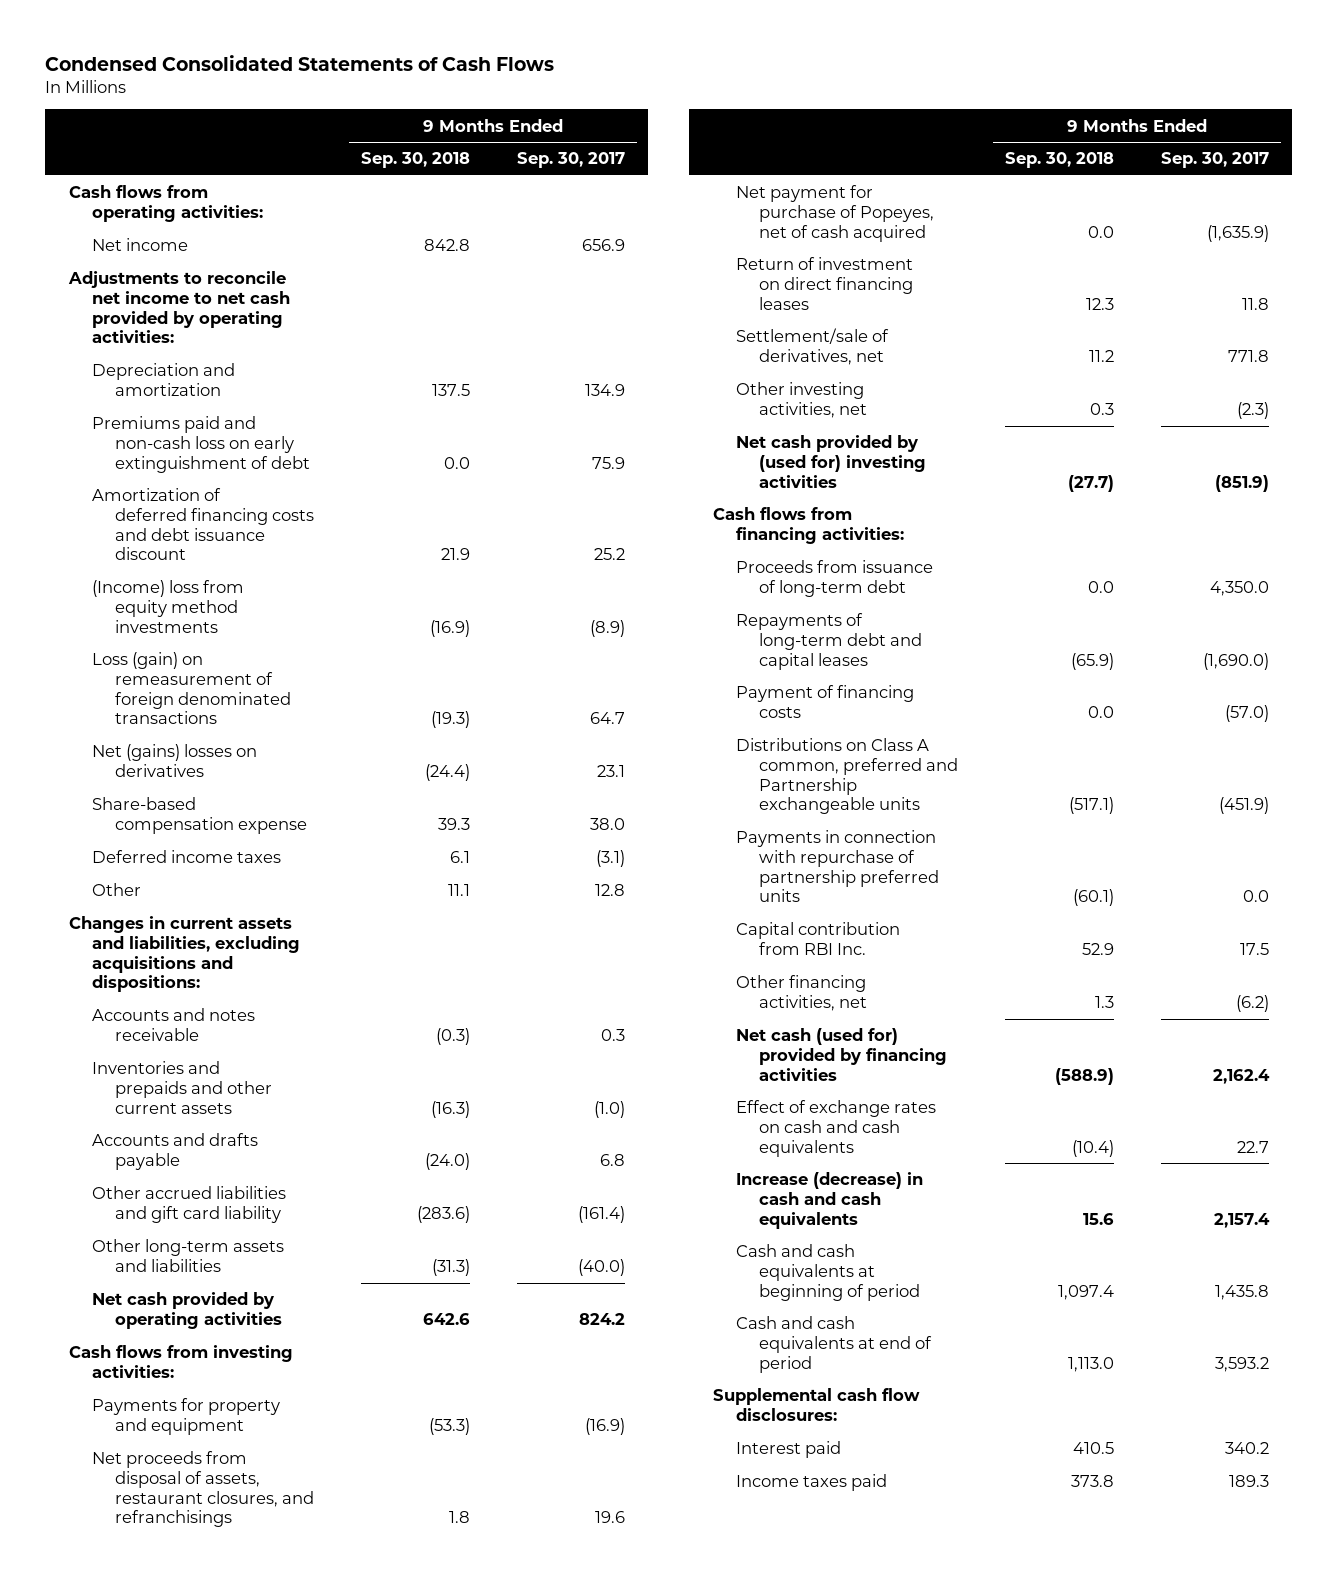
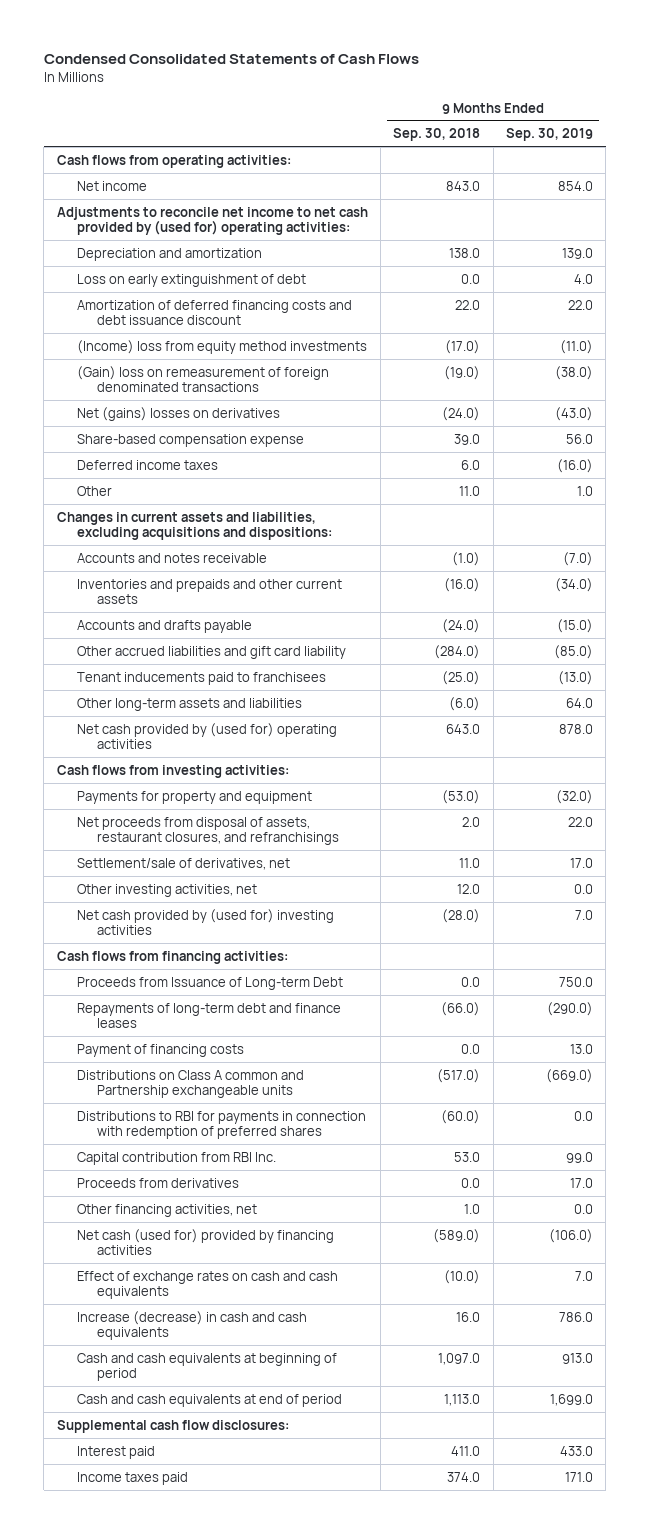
- | 9 Months Ended Sep. 30, 2018 | 9 Months Ended Sep. 30, 2017
+ | 9 Months Ended Sep. 30, 2018 | 9 Months Ended Sep. 30, 2019
- Net income | 842.8 | 656.9
- Adjustments to reconcile net income to net cash provided by operating activities:
- Depreciation and amortization | 137.5 | 134.9
- Premiums paid and non-cash loss on early extinguishment of debt | 0.0 | 75.9
- Amortization of deferred financing costs and debt issuance discount | 21.9 | 25.2
- (Income) loss from equity method investments | (16.9) | (8.9)
- Loss (gain) on remeasurement of foreign denominated transactions | (19.3) | 64.7
- Net (gains) losses on derivatives | (24.4) | 23.1
- Share-based compensation expense | 39.3 | 38.0
- Deferred income taxes | 6.1 | (3.1)
- Other | 11.1 | 12.8
+ Net income | 843.0 | 854.0
+ Adjustments to reconcile net income to net cash provided by (used for) operating activities:
+ Depreciation and amortization | 138.0 | 139.0
+ Loss on early extinguishment of debt | 0.0 | 4.0
+ Amortization of deferred financing costs and debt issuance discount | 22.0 | 22.0
+ (Income) loss from equity method investments | (17.0) | (11.0)
+ (Gain) loss on remeasurement of foreign denominated transactions | (19.0) | (38.0)
+ Net (gains) losses on derivatives | (24.0) | (43.0)
+ Share-based compensation expense | 39.0 | 56.0
+ Deferred income taxes | 6.0 | (16.0)
+ Other | 11.0 | 1.0
- Accounts and notes receivable | (0.3) | 0.3
- Inventories and prepaids and other current assets | (16.3) | (1.0)
+ Accounts and notes receivable | (1.0) | (7.0)
+ Inventories and prepaids and other current assets | (16.0) | (34.0)
- Other accrued liabilities and gift card liability | (283.6) | (161.4)
- Other long-term assets and liabilities | (31.3) | (40.0)
- Net cash provided by operating activities | 642.6 | 824.2
+ Other accrued liabilities and gift card liability | (284.0) | (85.0)
+ Tenant inducements paid to franchisees | (25.0) | (13.0)
+ Other long-term assets and liabilities | (6.0) | 64.0
+ Net cash provided by (used for) operating activities | 643.0 | 878.0
- Payments for property and equipment | (53.3) | (16.9)
- Net proceeds from disposal of assets, restaurant closures, and refranchisings | 1.8 | 19.6
- Net payment for purchase of Popeyes, net of cash acquired | 0.0 | (1,635.9)
- Return of investment on direct financing leases | 12.3 | 11.8
- Settlement/sale of derivatives, net | 11.2 | 771.8
- Other investing activities, net | 0.3 | (2.3)
- Net cash provided by (used for) investing activities | (27.7) | (851.9)
+ Payments for property and equipment | (53.0) | (32.0)
+ Net proceeds from disposal of assets, restaurant closures, and refranchisings | 2.0 | 22.0
+ Settlement/sale of derivatives, net | 11.0 | 17.0
+ Other investing activities, net | 12.0 | 0.0
+ Net cash provided by (used for) investing activities | (28.0) | 7.0
- Proceeds from issuance of long-term debt | 0.0 | 4,350.0
- Repayments of long-term debt and capital leases | (65.9) | (1,690.0)
+ Proceeds from Issuance of Long-term Debt | 0.0 | 750.0
+ Repayments of long-term debt and finance leases | (66.0) | (290.0)
- Distributions on Class A common, preferred and Partnership exchangeable units | (517.1) | (451.9)
- Payments in connection with repurchase of partnership preferred units | (60.1) | 0.0
- Capital contribution from RBI Inc. | 52.9 | 17.5
- Other financing activities, net | 1.3 | (6.2)
- Net cash (used for) provided by financing activities | (588.9) | 2,162.4
- Effect of exchange rates on cash and cash equivalents | (10.4) | 22.7
- Increase (decrease) in cash and cash equivalents | 15.6 | 2,157.4
- Cash and cash equivalents at beginning of period | 1,097.4 | 1,435.8
+ Distributions on Class A common and Partnership exchangeable units | (517.0) | (669.0)
+ Distributions to RBI for payments in connection with redemption of preferred shares | (60.0) | 0.0
+ Capital contribution from RBI Inc. | 53.0 | 99.0
+ Proceeds from derivatives | 0.0 | 17.0
+ Other financing activities, net | 1.0 | 0.0
+ Net cash (used for) provided by financing activities | (589.0) | (106.0)
+ Effect of exchange rates on cash and cash equivalents | (10.0) | 7.0
+ Increase (decrease) in cash and cash equivalents | 16.0 | 786.0
+ Cash and cash equivalents at beginning of period | 1,097.0 | 913.0
- Interest paid | 410.5 | 340.2
- Income taxes paid | 373.8 | 189.3
+ Interest paid | 411.0 | 433.0
+ Income taxes paid | 374.0 | 171.0

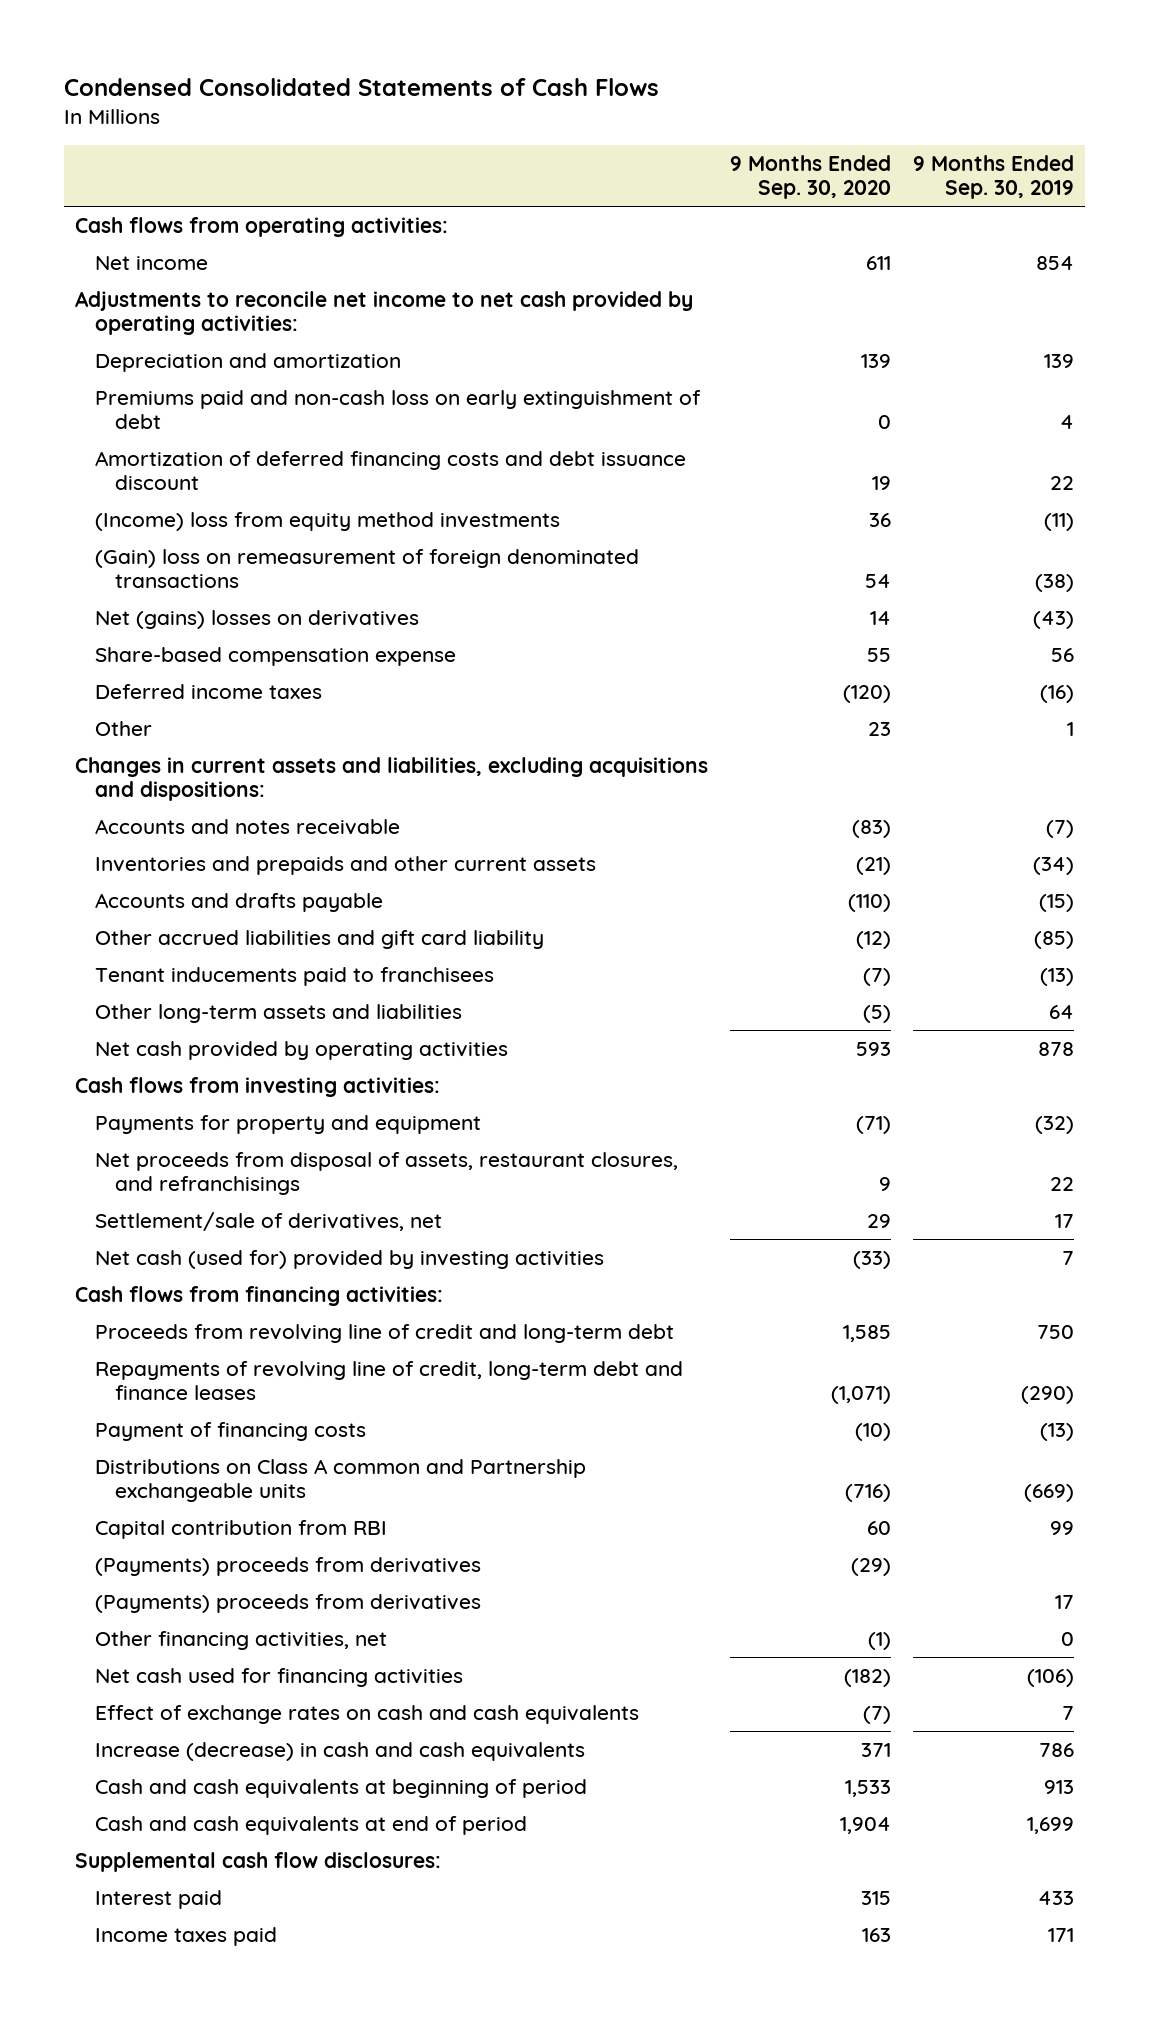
- | 9 Months Ended Sep. 30, 2018 | 9 Months Ended Sep. 30, 2019
+ | 9 Months Ended Sep. 30, 2020 | 9 Months Ended Sep. 30, 2019
- Net income | 843.0 | 854.0
- Adjustments to reconcile net income to net cash provided by (used for) operating activities:
- Depreciation and amortization | 138.0 | 139.0
- Loss on early extinguishment of debt | 0.0 | 4.0
- Amortization of deferred financing costs and debt issuance discount | 22.0 | 22.0
- (Income) loss from equity method investments | (17.0) | (11.0)
- (Gain) loss on remeasurement of foreign denominated transactions | (19.0) | (38.0)
- Net (gains) losses on derivatives | (24.0) | (43.0)
- Share-based compensation expense | 39.0 | 56.0
- Deferred income taxes | 6.0 | (16.0)
- Other | 11.0 | 1.0
+ Net income | 611 | 854
+ Adjustments to reconcile net income to net cash provided by operating activities:
+ Depreciation and amortization | 139 | 139
+ Premiums paid and non-cash loss on early extinguishment of debt | 0 | 4
+ Amortization of deferred financing costs and debt issuance discount | 19 | 22
+ (Income) loss from equity method investments | 36 | (11)
+ (Gain) loss on remeasurement of foreign denominated transactions | 54 | (38)
+ Net (gains) losses on derivatives | 14 | (43)
+ Share-based compensation expense | 55 | 56
+ Deferred income taxes | (120) | (16)
+ Other | 23 | 1
- Accounts and notes receivable | (1.0) | (7.0)
- Inventories and prepaids and other current assets | (16.0) | (34.0)
- Accounts and drafts payable | (24.0) | (15.0)
- Other accrued liabilities and gift card liability | (284.0) | (85.0)
- Tenant inducements paid to franchisees | (25.0) | (13.0)
- Other long-term assets and liabilities | (6.0) | 64.0
- Net cash provided by (used for) operating activities | 643.0 | 878.0
+ Accounts and notes receivable | (83) | (7)
+ Inventories and prepaids and other current assets | (21) | (34)
+ Accounts and drafts payable | (110) | (15)
+ Other accrued liabilities and gift card liability | (12) | (85)
+ Tenant inducements paid to franchisees | (7) | (13)
+ Other long-term assets and liabilities | (5) | 64
+ Net cash provided by operating activities | 593 | 878
- Payments for property and equipment | (53.0) | (32.0)
- Net proceeds from disposal of assets, restaurant closures, and refranchisings | 2.0 | 22.0
- Settlement/sale of derivatives, net | 11.0 | 17.0
- Other investing activities, net | 12.0 | 0.0
- Net cash provided by (used for) investing activities | (28.0) | 7.0
+ Payments for property and equipment | (71) | (32)
+ Net proceeds from disposal of assets, restaurant closures, and refranchisings | 9 | 22
+ Settlement/sale of derivatives, net | 29 | 17
+ Net cash (used for) provided by investing activities | (33) | 7
- Proceeds from Issuance of Long-term Debt | 0.0 | 750.0
- Repayments of long-term debt and finance leases | (66.0) | (290.0)
- Payment of financing costs | 0.0 | 13.0
- Distributions on Class A common and Partnership exchangeable units | (517.0) | (669.0)
- Distributions to RBI for payments in connection with redemption of preferred shares | (60.0) | 0.0
- Capital contribution from RBI Inc. | 53.0 | 99.0
- Proceeds from derivatives | 0.0 | 17.0
- Other financing activities, net | 1.0 | 0.0
- Net cash (used for) provided by financing activities | (589.0) | (106.0)
- Effect of exchange rates on cash and cash equivalents | (10.0) | 7.0
- Increase (decrease) in cash and cash equivalents | 16.0 | 786.0
- Cash and cash equivalents at beginning of period | 1,097.0 | 913.0
- Cash and cash equivalents at end of period | 1,113.0 | 1,699.0
+ Proceeds from revolving line of credit and long-term debt | 1,585 | 750
+ Repayments of revolving line of credit, long-term debt and finance leases | (1,071) | (290)
+ Payment of financing costs | (10) | (13)
+ Distributions on Class A common and Partnership exchangeable units | (716) | (669)
+ Capital contribution from RBI | 60 | 99
+ (Payments) proceeds from derivatives | (29) |
+ (Payments) proceeds from derivatives | | 17
+ Other financing activities, net | (1) | 0
+ Net cash used for financing activities | (182) | (106)
+ Effect of exchange rates on cash and cash equivalents | (7) | 7
+ Increase (decrease) in cash and cash equivalents | 371 | 786
+ Cash and cash equivalents at beginning of period | 1,533 | 913
+ Cash and cash equivalents at end of period | 1,904 | 1,699
- Interest paid | 411.0 | 433.0
- Income taxes paid | 374.0 | 171.0
+ Interest paid | 315 | 433
+ Income taxes paid | 163 | 171

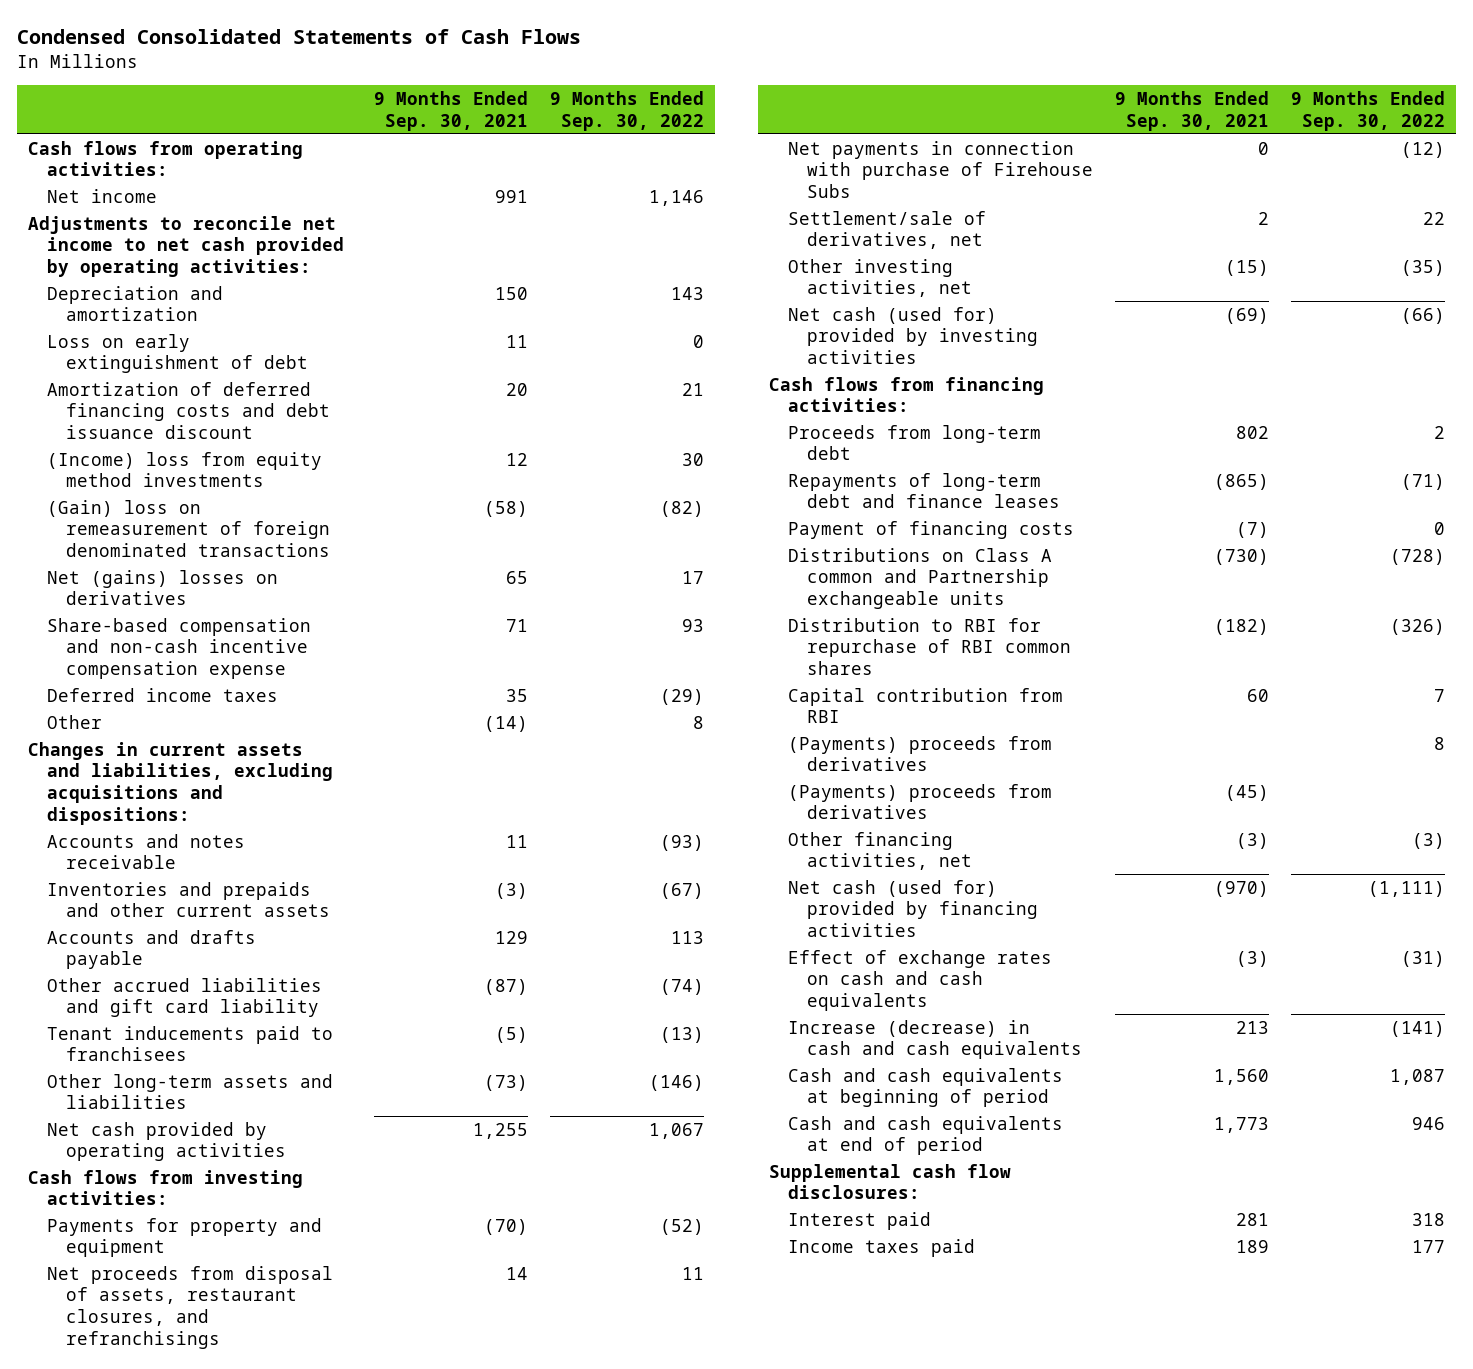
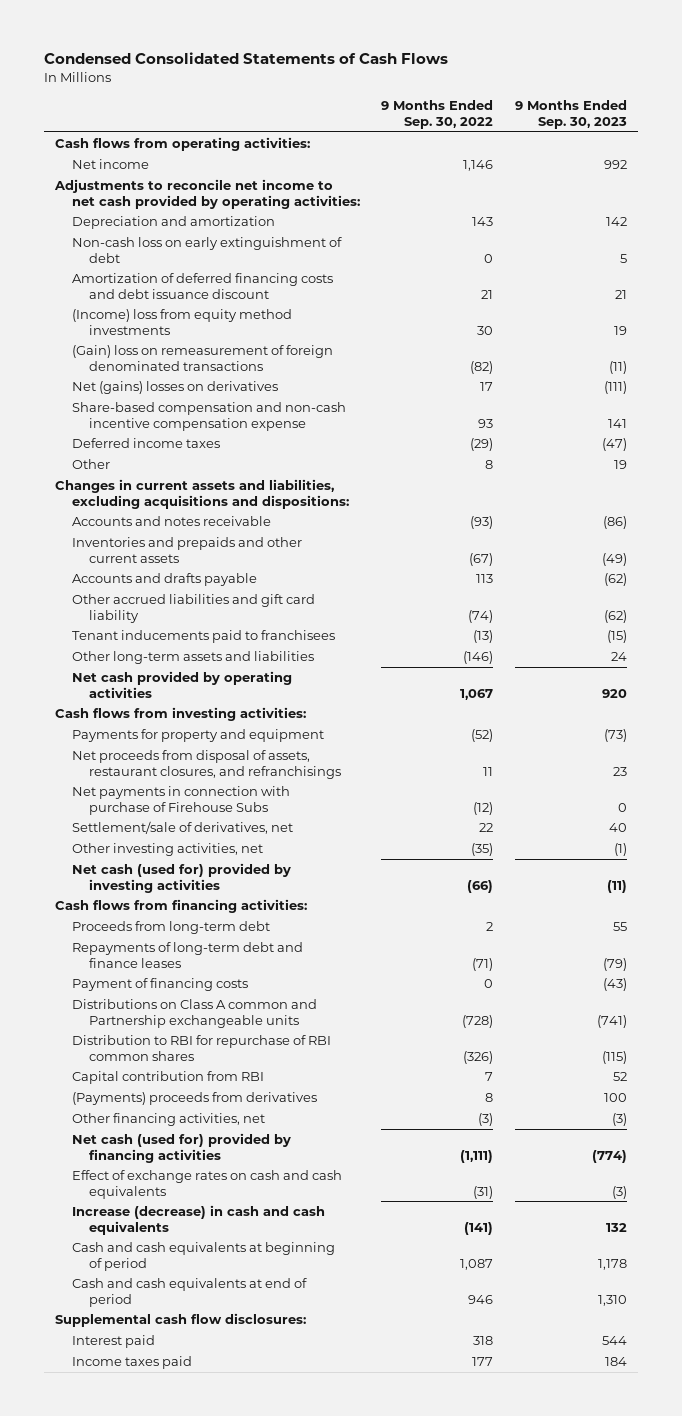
- | 9 Months Ended Sep. 30, 2021 | 9 Months Ended Sep. 30, 2022
+ | 9 Months Ended Sep. 30, 2022 | 9 Months Ended Sep. 30, 2023
- Loss on early extinguishment of debt | 11 | 0
+ Non-cash loss on early extinguishment of debt | 0 | 5
- (Payments) proceeds from derivatives | (45) |

